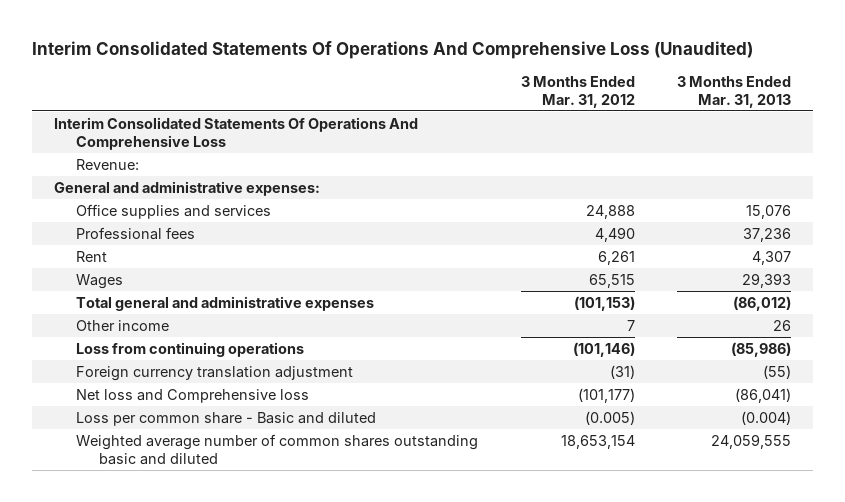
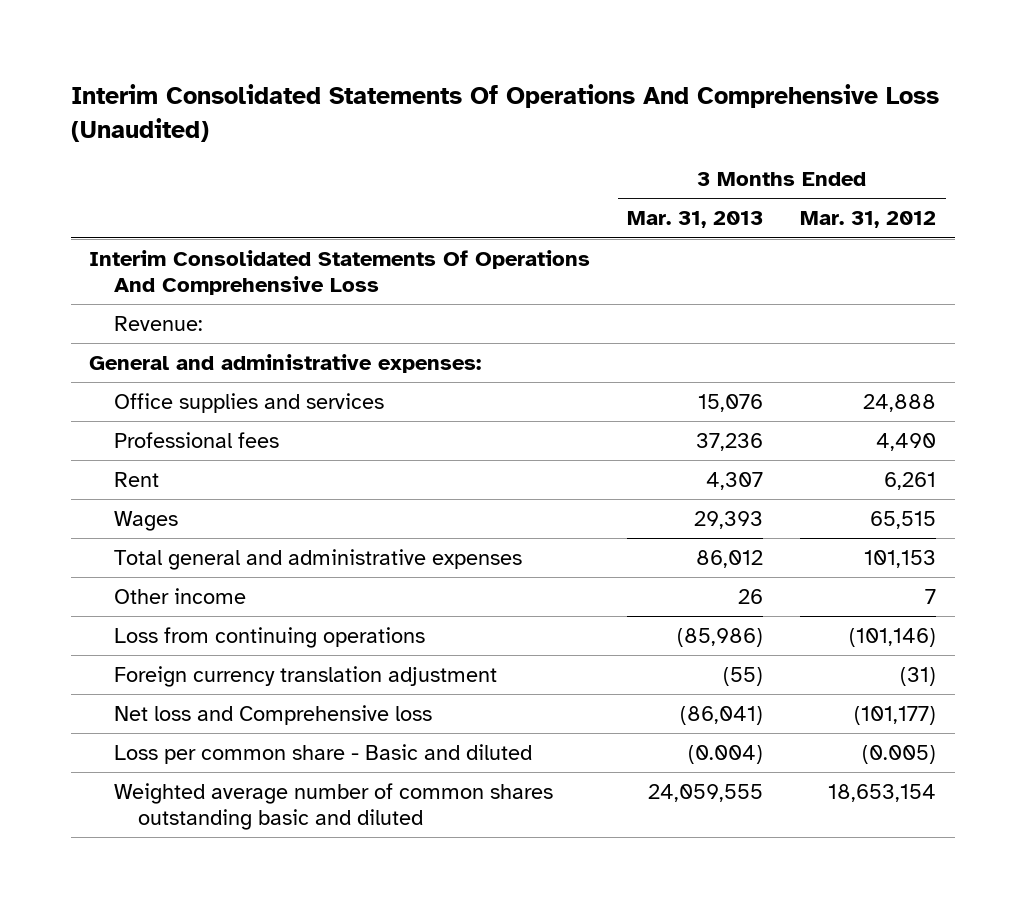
- | 3 Months Ended Mar. 31, 2012 | 3 Months Ended Mar. 31, 2013
+ | 3 Months Ended Mar. 31, 2013 | 3 Months Ended Mar. 31, 2012
- Total general and administrative expenses | (101,153) | (86,012)
+ Total general and administrative expenses | 86,012 | 101,153

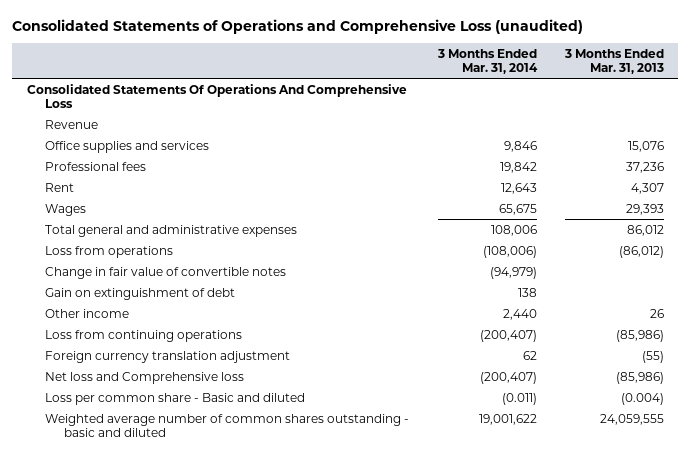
- Interim Consolidated Statements Of Operations And Comprehensive Loss (Unaudited)
+ Consolidated Statements of Operations and Comprehensive Loss (unaudited)
- | 3 Months Ended Mar. 31, 2013 | 3 Months Ended Mar. 31, 2012
+ | 3 Months Ended Mar. 31, 2014 | 3 Months Ended Mar. 31, 2013
- Interim Consolidated Statements Of Operations And Comprehensive Loss
- Revenue:
- General and administrative expenses:
+ Consolidated Statements Of Operations And Comprehensive Loss
+ Revenue
+ Loss from operations | (108,006) | (86,012)
+ Change in fair value of convertible notes | (94,979) |
+ Gain on extinguishment of debt | 138 |
- Net loss and Comprehensive loss | (86,041) | (101,177)
+ Net loss and Comprehensive loss | (200,407) | (85,986)
- Weighted average number of common shares outstanding basic and diluted | 24,059,555 | 18,653,154
+ Weighted average number of common shares outstanding - basic and diluted | 19,001,622 | 24,059,555

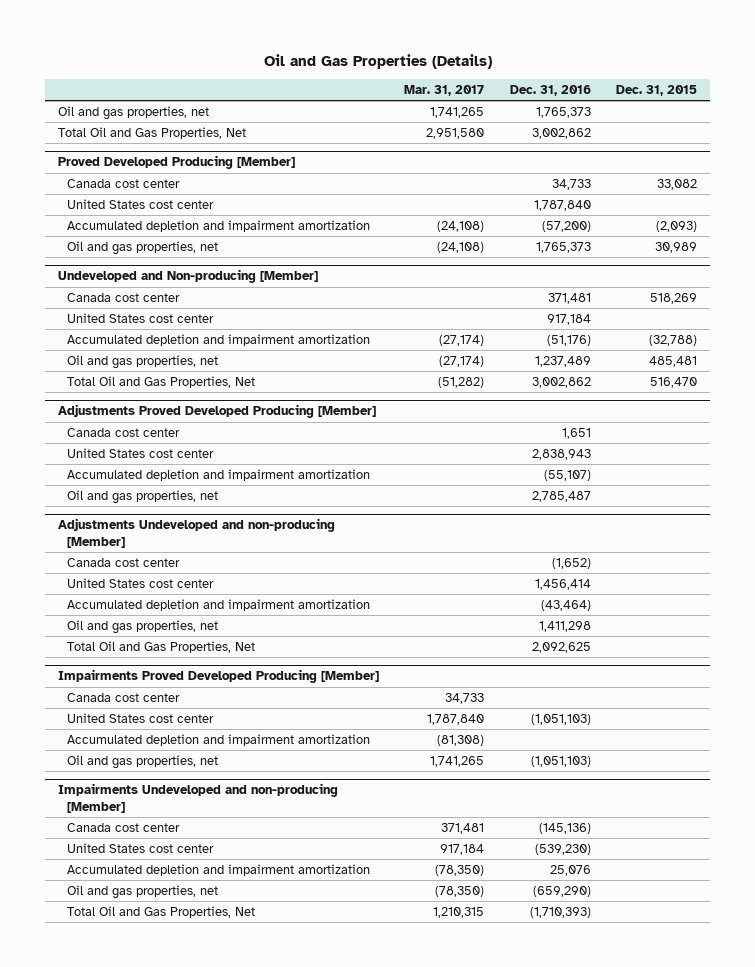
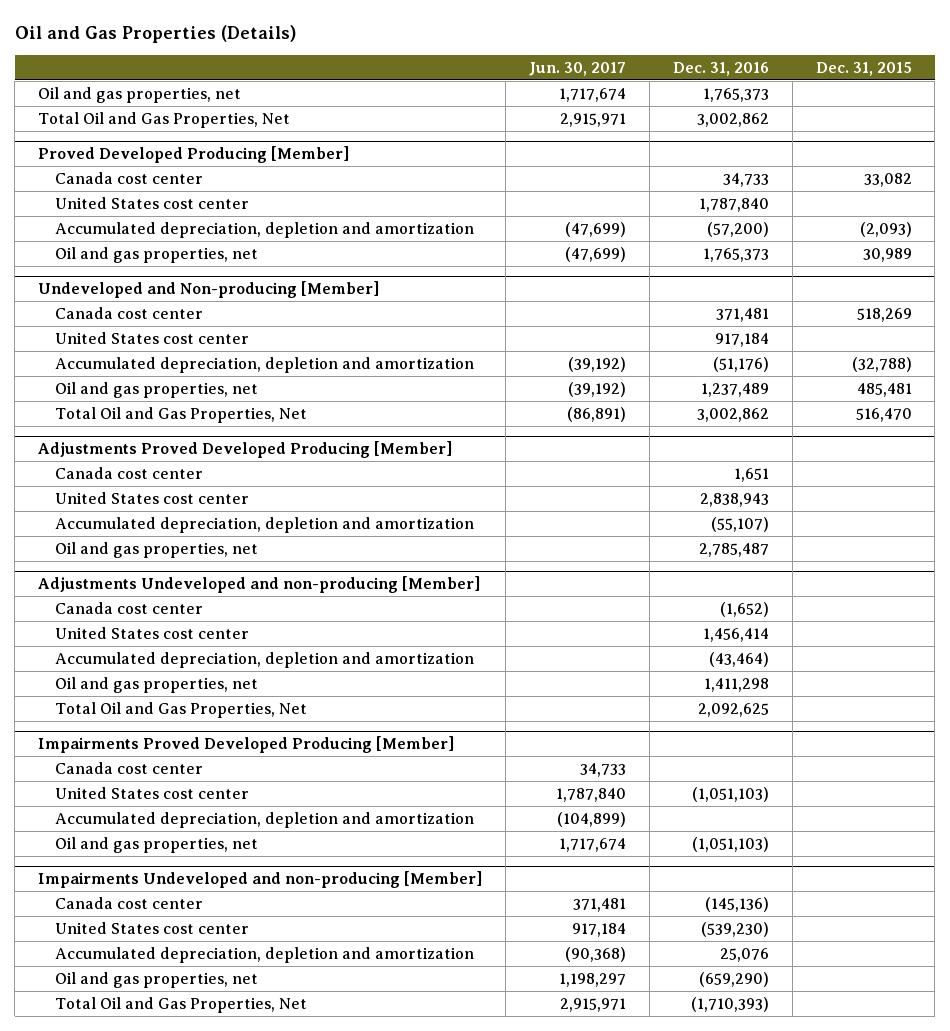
- | Mar. 31, 2017 | Dec. 31, 2016 | Dec. 31, 2015
+ | Jun. 30, 2017 | Dec. 31, 2016 | Dec. 31, 2015
@ Proved Developed Producing [Member]
- Accumulated depletion and impairment amortization | (24,108) | (57,200) | (2,093)
+ Accumulated depreciation, depletion and amortization | (47,699) | (57,200) | (2,093)
@ Undeveloped and Non-producing [Member]
- Accumulated depletion and impairment amortization | (27,174) | (51,176) | (32,788)
+ Accumulated depreciation, depletion and amortization | (39,192) | (51,176) | (32,788)
@ Adjustments Proved Developed Producing [Member]
- Accumulated depletion and impairment amortization | | (55,107) |
+ Accumulated depreciation, depletion and amortization | | (55,107) |
@ Adjustments Undeveloped and non-producing [Member]
- Accumulated depletion and impairment amortization | | (43,464) |
+ Accumulated depreciation, depletion and amortization | | (43,464) |
@ Impairments Proved Developed Producing [Member]
- Accumulated depletion and impairment amortization | (81,308) | |
+ Accumulated depreciation, depletion and amortization | (104,899) | |
@ Impairments Undeveloped and non-producing [Member]
- Accumulated depletion and impairment amortization | (78,350) | 25,076 |
+ Accumulated depreciation, depletion and amortization | (90,368) | 25,076 |

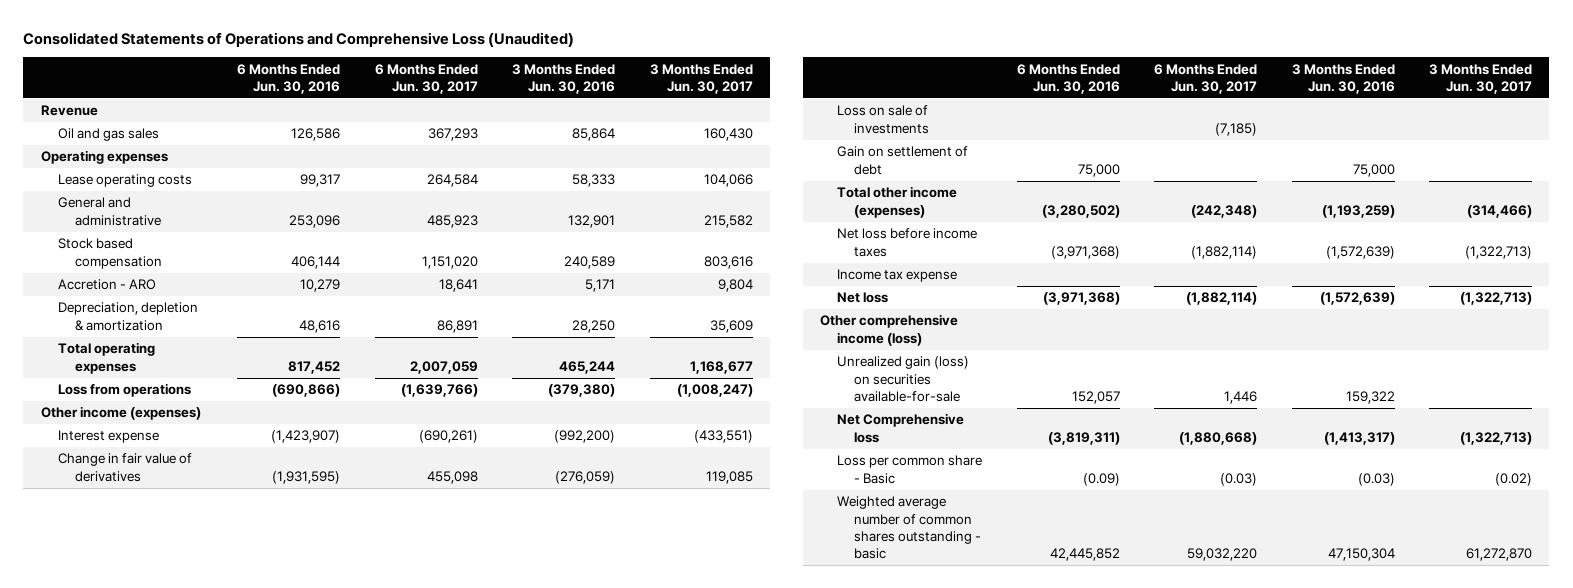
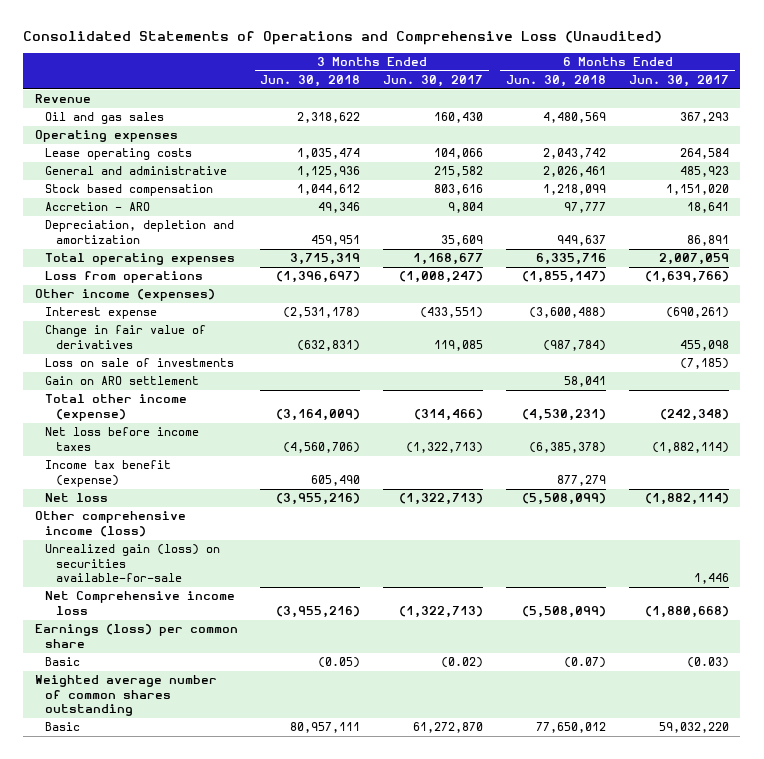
- | 6 Months Ended Jun. 30, 2016 | 6 Months Ended Jun. 30, 2017 | 3 Months Ended Jun. 30, 2016 | 3 Months Ended Jun. 30, 2017
+ | 3 Months Ended Jun. 30, 2018 | 3 Months Ended Jun. 30, 2017 | 6 Months Ended Jun. 30, 2018 | 6 Months Ended Jun. 30, 2017
- Depreciation, depletion & amortization | 48,616 | 86,891 | 28,250 | 35,609
+ Depreciation, depletion and amortization | 459,951 | 35,609 | 949,637 | 86,891
- Gain on settlement of debt | 75,000 | | 75,000 |
- Total other income (expenses) | (3,280,502) | (242,348) | (1,193,259) | (314,466)
+ Gain on ARO settlement | | | 58,041 |
+ Total other income (expense) | (3,164,009) | (314,466) | (4,530,231) | (242,348)
- Income tax expense
+ Income tax benefit (expense) | 605,490 | | 877,279 |
- Net Comprehensive loss | (3,819,311) | (1,880,668) | (1,413,317) | (1,322,713)
- Loss per common share - Basic | (0.09) | (0.03) | (0.03) | (0.02)
- Weighted average number of common shares outstanding - basic | 42,445,852 | 59,032,220 | 47,150,304 | 61,272,870
+ Net Comprehensive income loss | (3,955,216) | (1,322,713) | (5,508,099) | (1,880,668)
+ Earnings (loss) per common share
+ Basic | (0.05) | (0.02) | (0.07) | (0.03)
+ Weighted average number of common shares outstanding
+ Basic | 80,957,111 | 61,272,870 | 77,650,012 | 59,032,220

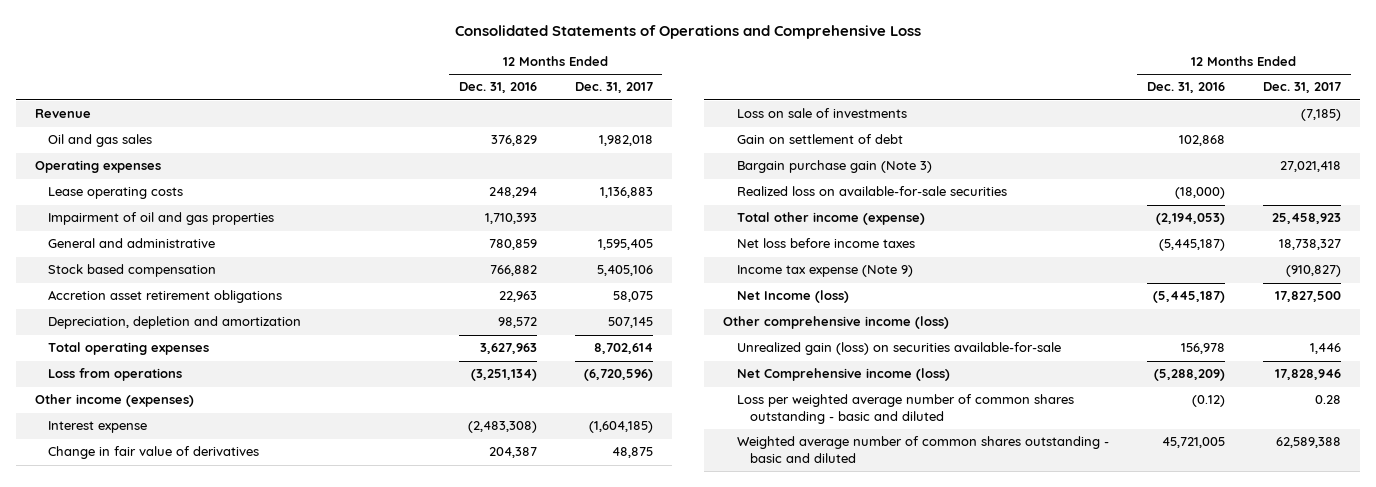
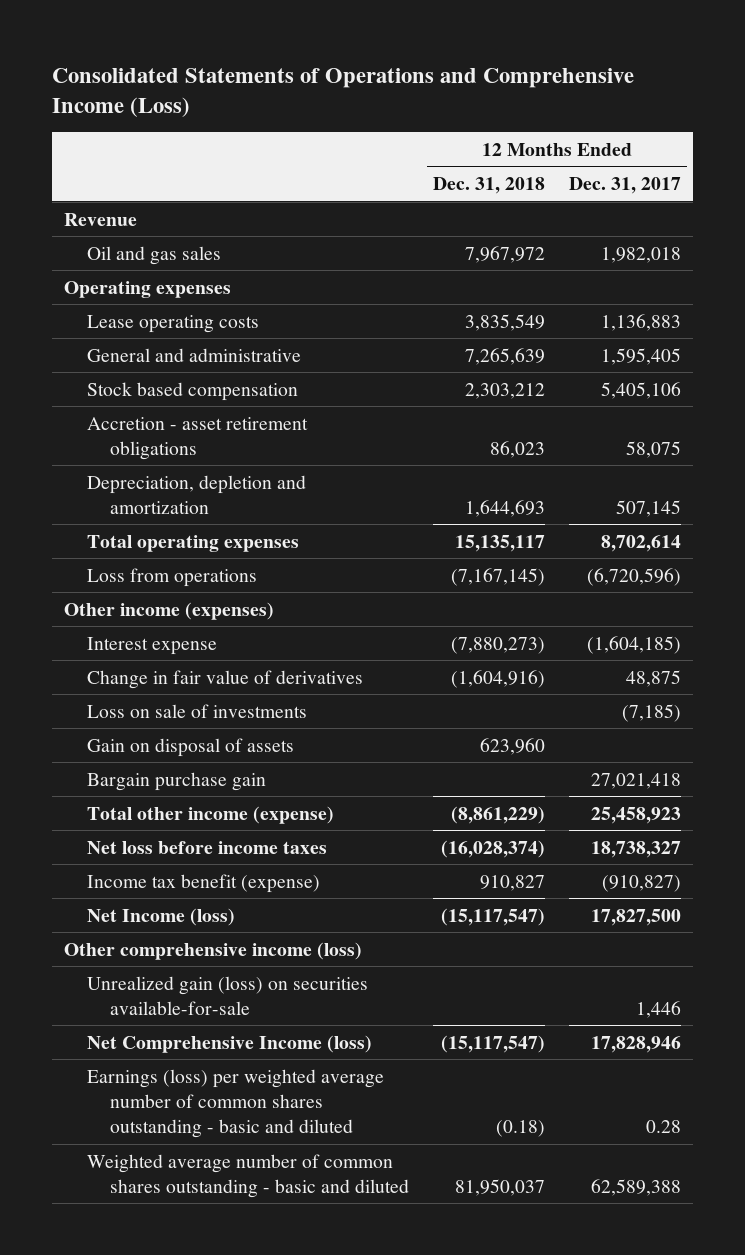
- Consolidated Statements of Operations and Comprehensive Loss
+ Consolidated Statements of Operations and Comprehensive Income (Loss)
- | 12 Months Ended Dec. 31, 2016 | 12 Months Ended Dec. 31, 2017
+ | 12 Months Ended Dec. 31, 2018 | 12 Months Ended Dec. 31, 2017
- Impairment of oil and gas properties | 1,710,393 |
- Accretion asset retirement obligations | 22,963 | 58,075
+ Accretion - asset retirement obligations | 86,023 | 58,075
- Gain on settlement of debt | 102,868 |
- Bargain purchase gain (Note 3) | | 27,021,418
- Realized loss on available-for-sale securities | (18,000) |
+ Gain on disposal of assets | 623,960 |
+ Bargain purchase gain | | 27,021,418
- Income tax expense (Note 9) | | (910,827)
+ Income tax benefit (expense) | 910,827 | (910,827)
- Net Comprehensive income (loss) | (5,288,209) | 17,828,946
- Loss per weighted average number of common shares outstanding - basic and diluted | (0.12) | 0.28
+ Net Comprehensive Income (loss) | (15,117,547) | 17,828,946
+ Earnings (loss) per weighted average number of common shares outstanding - basic and diluted | (0.18) | 0.28

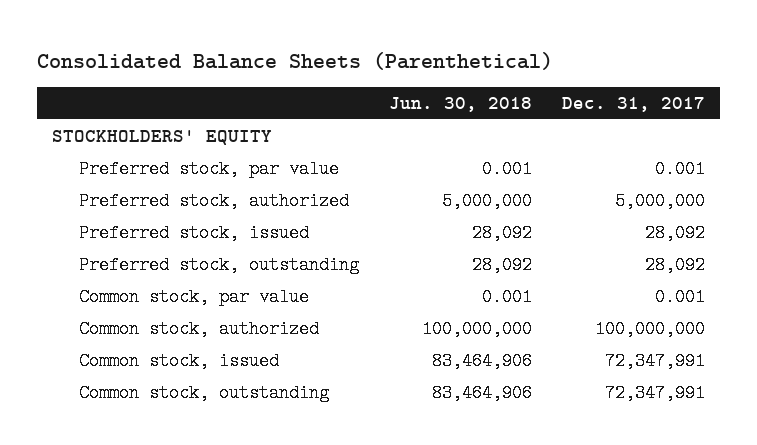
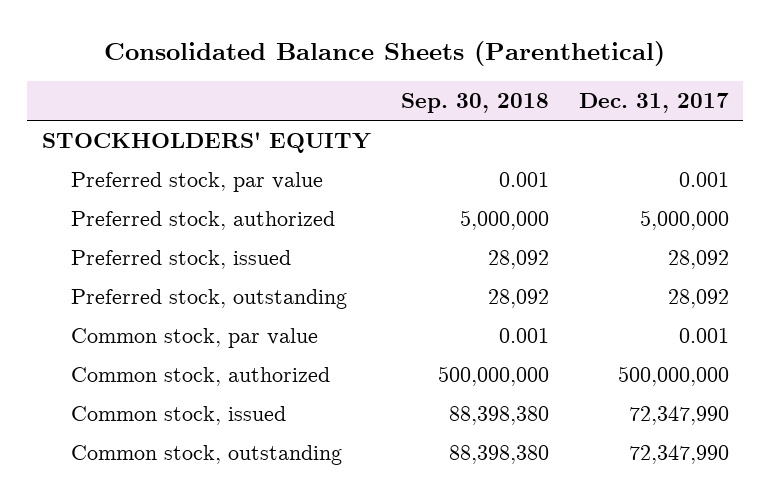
- | Jun. 30, 2018 | Dec. 31, 2017
+ | Sep. 30, 2018 | Dec. 31, 2017
- Common stock, authorized | 100,000,000 | 100,000,000
- Common stock, issued | 83,464,906 | 72,347,991
- Common stock, outstanding | 83,464,906 | 72,347,991
+ Common stock, authorized | 500,000,000 | 500,000,000
+ Common stock, issued | 88,398,380 | 72,347,990
+ Common stock, outstanding | 88,398,380 | 72,347,990

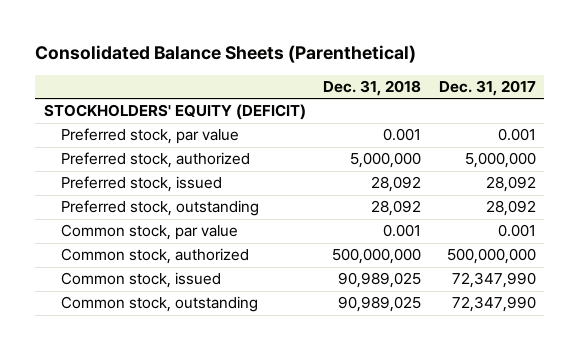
- | Sep. 30, 2018 | Dec. 31, 2017
+ | Dec. 31, 2018 | Dec. 31, 2017
- STOCKHOLDERS' EQUITY
+ STOCKHOLDERS' EQUITY (DEFICIT)

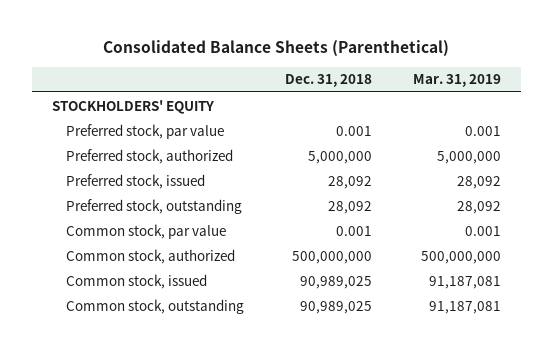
- | Dec. 31, 2018 | Dec. 31, 2017
+ | Dec. 31, 2018 | Mar. 31, 2019
- STOCKHOLDERS' EQUITY (DEFICIT)
+ STOCKHOLDERS' EQUITY

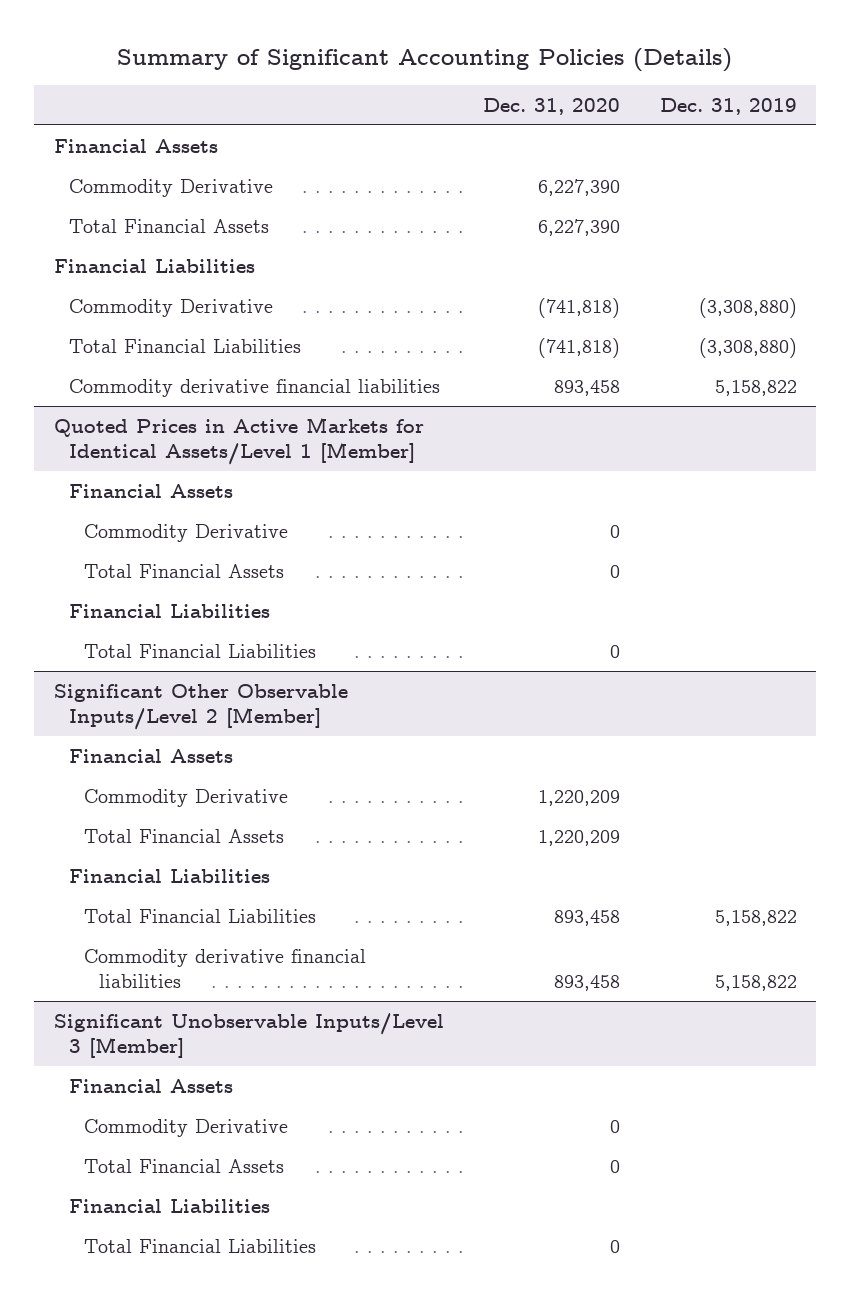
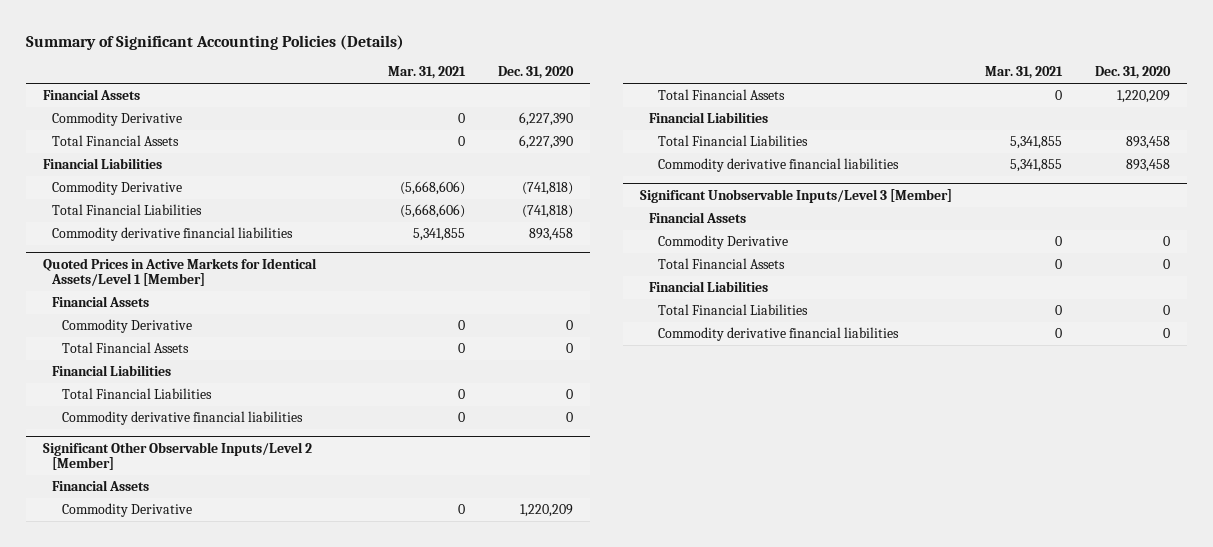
- | Dec. 31, 2020 | Dec. 31, 2019
+ | Mar. 31, 2021 | Dec. 31, 2020
@ Quoted Prices in Active Markets for Identical Assets/Level 1 [Member]
+ Commodity derivative financial liabilities | 0 | 0
@ Significant Unobservable Inputs/Level 3 [Member]
+ Commodity derivative financial liabilities | 0 | 0

